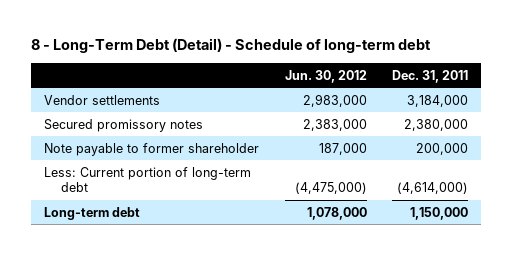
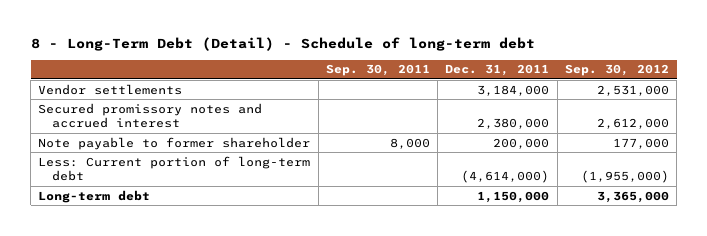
- | Jun. 30, 2012 | Dec. 31, 2011
+ | Sep. 30, 2011 | Dec. 31, 2011 | Sep. 30, 2012
- Secured promissory notes | 2,383,000 | 2,380,000
+ Secured promissory notes and accrued interest | | 2,380,000 | 2,612,000

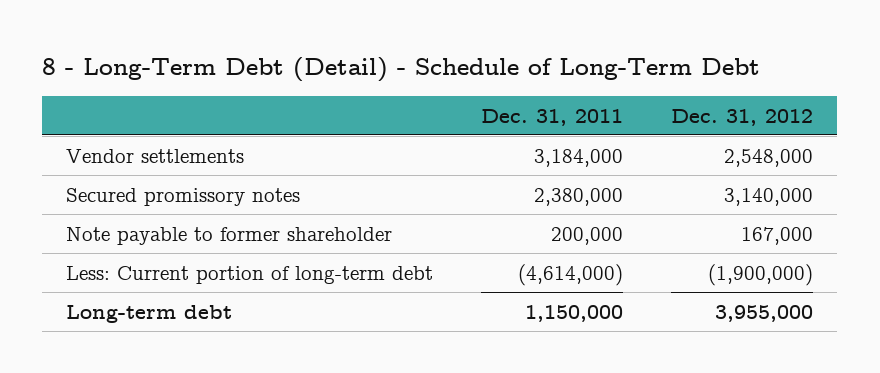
- 8 - Long-Term Debt (Detail) - Schedule of long-term debt
+ 8 - Long-Term Debt (Detail) - Schedule of Long-Term Debt
- | Sep. 30, 2011 | Dec. 31, 2011 | Sep. 30, 2012
+ | Dec. 31, 2011 | Dec. 31, 2012
- Secured promissory notes and accrued interest | | 2,380,000 | 2,612,000
+ Secured promissory notes | 2,380,000 | 3,140,000

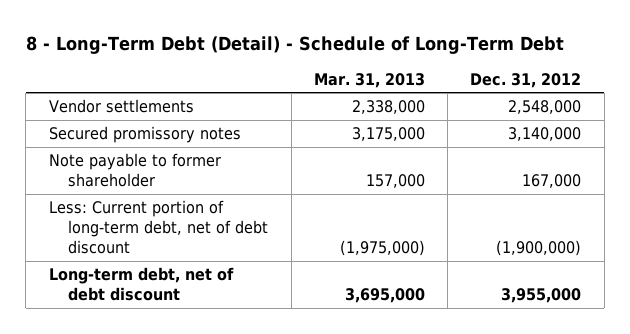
- | Dec. 31, 2011 | Dec. 31, 2012
+ | Mar. 31, 2013 | Dec. 31, 2012
- Less: Current portion of long-term debt | (4,614,000) | (1,900,000)
- Long-term debt | 1,150,000 | 3,955,000
+ Less: Current portion of long-term debt, net of debt discount | (1,975,000) | (1,900,000)
+ Long-term debt, net of debt discount | 3,695,000 | 3,955,000

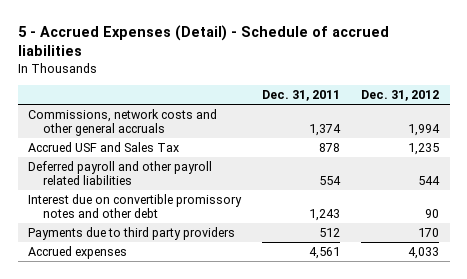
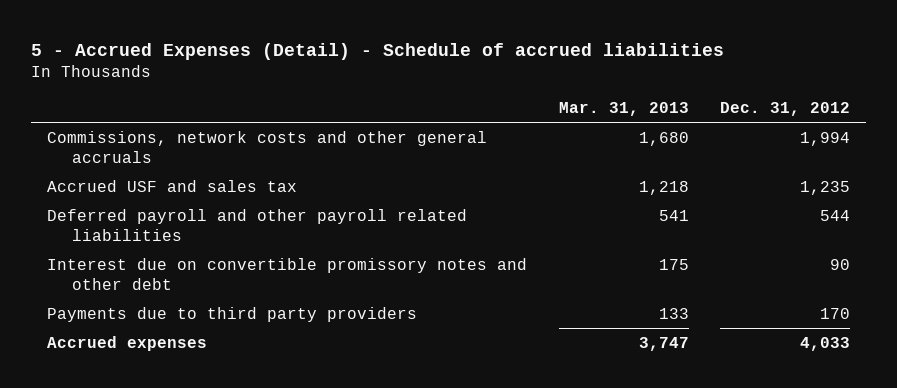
- | Dec. 31, 2011 | Dec. 31, 2012
+ | Mar. 31, 2013 | Dec. 31, 2012
- Accrued USF and Sales Tax | 878 | 1,235
+ Accrued USF and sales tax | 1,218 | 1,235

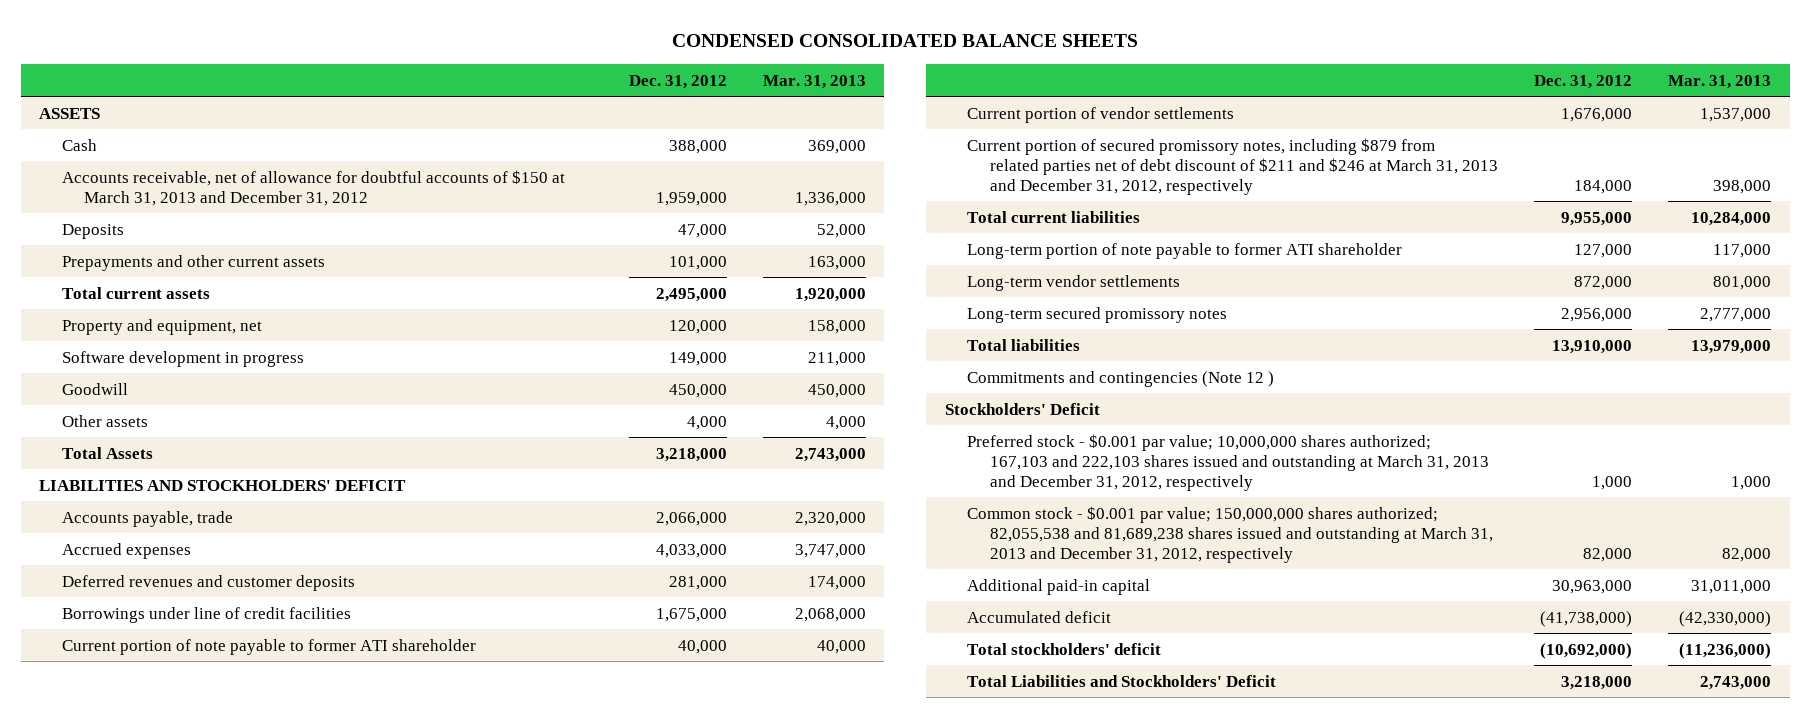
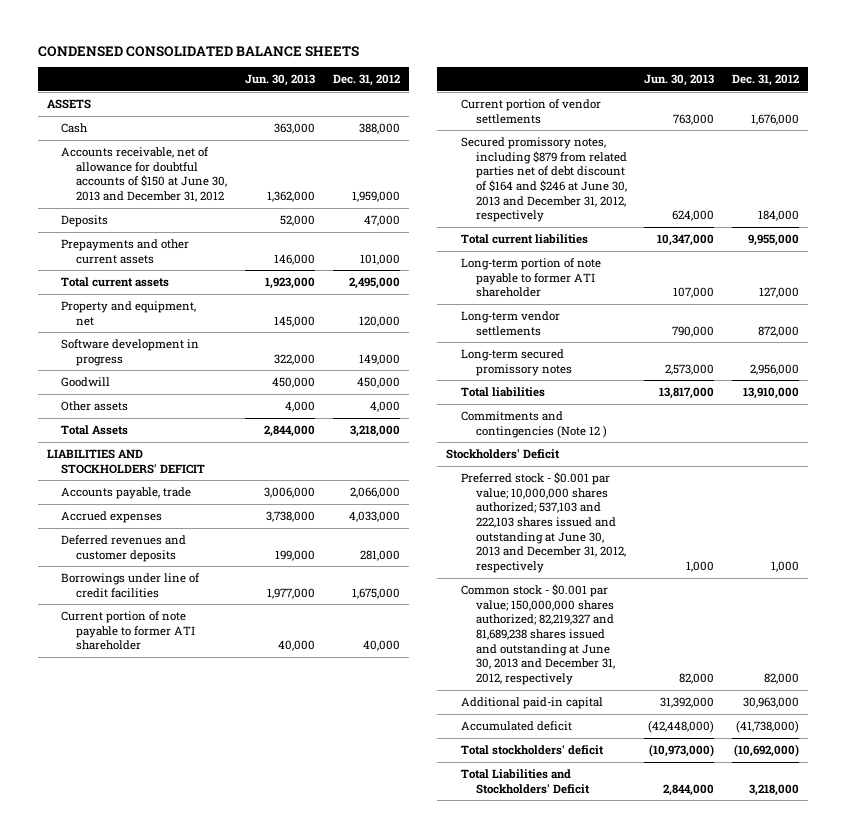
- | Dec. 31, 2012 | Mar. 31, 2013
+ | Jun. 30, 2013 | Dec. 31, 2012
- Accounts receivable, net of allowance for doubtful accounts of $150 at March 31, 2013 and December 31, 2012 | 1,959,000 | 1,336,000
+ Accounts receivable, net of allowance for doubtful accounts of $150 at June 30, 2013 and December 31, 2012 | 1,362,000 | 1,959,000
- Current portion of secured promissory notes, including $879 from related parties net of debt discount of $211 and $246 at March 31, 2013 and December 31, 2012, respectively | 184,000 | 398,000
+ Secured promissory notes, including $879 from related parties net of debt discount of $164 and $246 at June 30, 2013 and December 31, 2012, respectively | 624,000 | 184,000
- Preferred stock - $0.001 par value; 10,000,000 shares authorized; 167,103 and 222,103 shares issued and outstanding at March 31, 2013 and December 31, 2012, respectively | 1,000 | 1,000
- Common stock - $0.001 par value; 150,000,000 shares authorized; 82,055,538 and 81,689,238 shares issued and outstanding at March 31, 2013 and December 31, 2012, respectively | 82,000 | 82,000
+ Preferred stock - $0.001 par value; 10,000,000 shares authorized; 537,103 and 222,103 shares issued and outstanding at June 30, 2013 and December 31, 2012, respectively | 1,000 | 1,000
+ Common stock - $0.001 par value; 150,000,000 shares authorized; 82,219,327 and 81,689,238 shares issued and outstanding at June 30, 2013 and December 31, 2012, respectively | 82,000 | 82,000

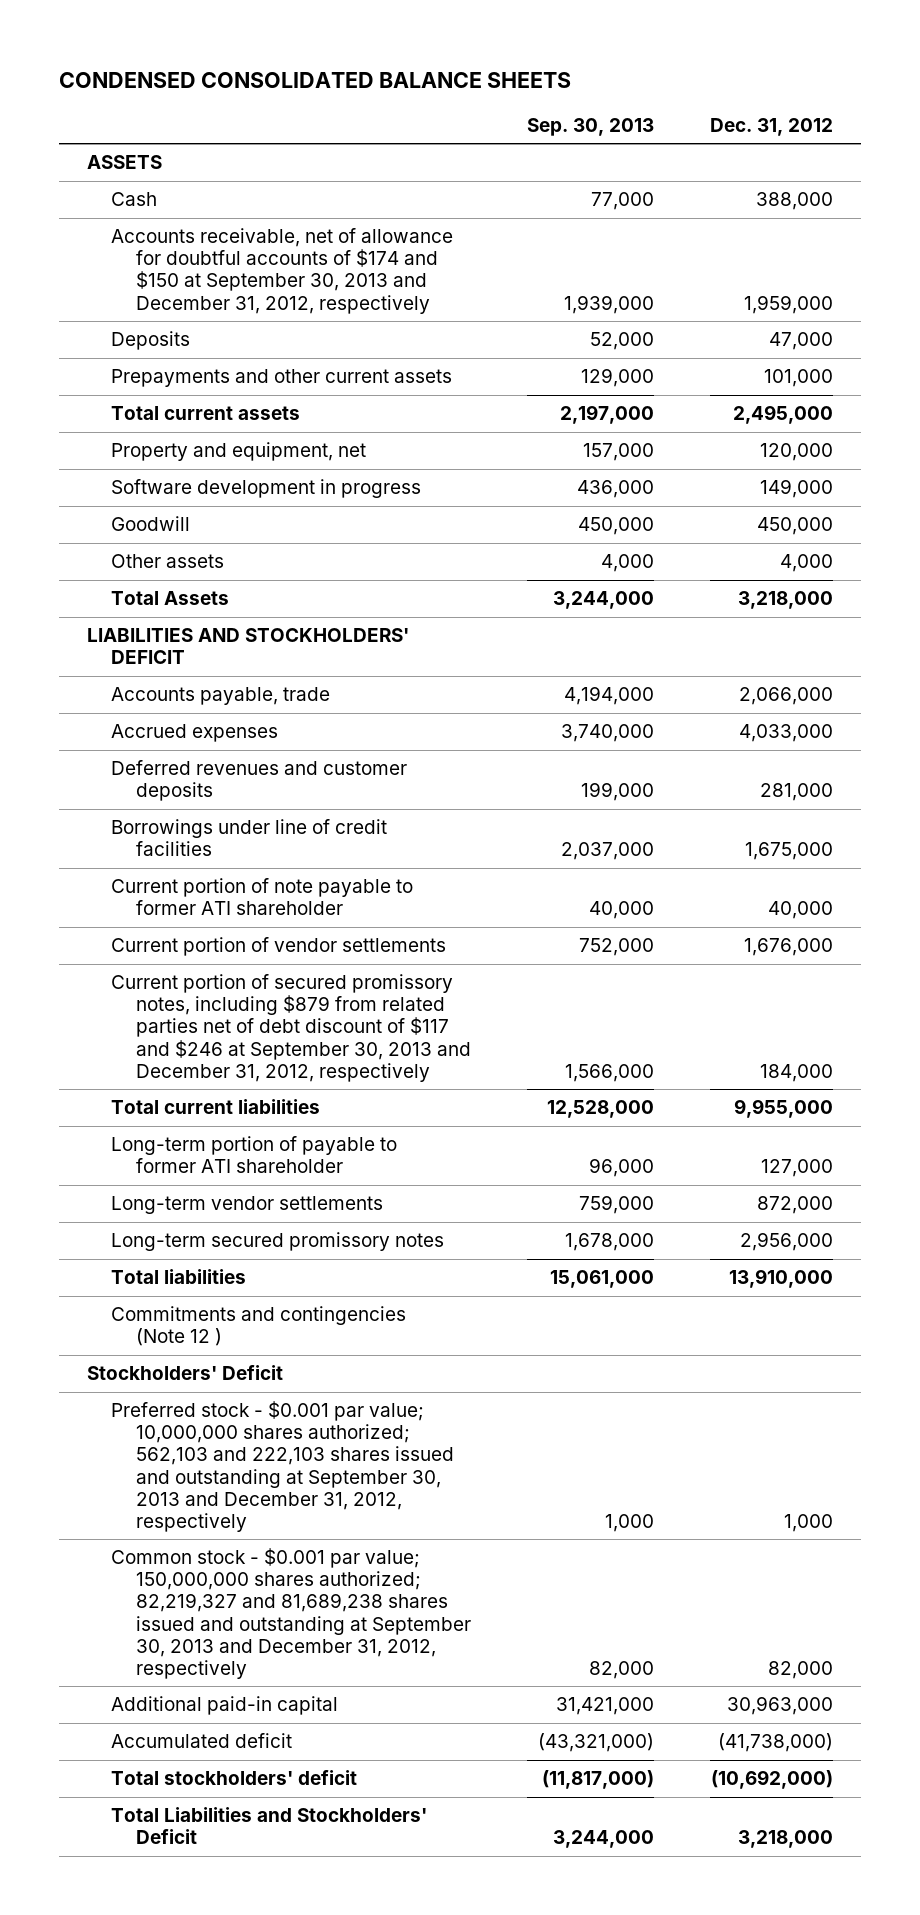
- | Jun. 30, 2013 | Dec. 31, 2012
+ | Sep. 30, 2013 | Dec. 31, 2012
- Accounts receivable, net of allowance for doubtful accounts of $150 at June 30, 2013 and December 31, 2012 | 1,362,000 | 1,959,000
+ Accounts receivable, net of allowance for doubtful accounts of $174 and $150 at September 30, 2013 and December 31, 2012, respectively | 1,939,000 | 1,959,000
- Secured promissory notes, including $879 from related parties net of debt discount of $164 and $246 at June 30, 2013 and December 31, 2012, respectively | 624,000 | 184,000
+ Current portion of secured promissory notes, including $879 from related parties net of debt discount of $117 and $246 at September 30, 2013 and December 31, 2012, respectively | 1,566,000 | 184,000
- Long-term portion of note payable to former ATI shareholder | 107,000 | 127,000
+ Long-term portion of payable to former ATI shareholder | 96,000 | 127,000
- Preferred stock - $0.001 par value; 10,000,000 shares authorized; 537,103 and 222,103 shares issued and outstanding at June 30, 2013 and December 31, 2012, respectively | 1,000 | 1,000
- Common stock - $0.001 par value; 150,000,000 shares authorized; 82,219,327 and 81,689,238 shares issued and outstanding at June 30, 2013 and December 31, 2012, respectively | 82,000 | 82,000
+ Preferred stock - $0.001 par value; 10,000,000 shares authorized; 562,103 and 222,103 shares issued and outstanding at September 30, 2013 and December 31, 2012, respectively | 1,000 | 1,000
+ Common stock - $0.001 par value; 150,000,000 shares authorized; 82,219,327 and 81,689,238 shares issued and outstanding at September 30, 2013 and December 31, 2012, respectively | 82,000 | 82,000

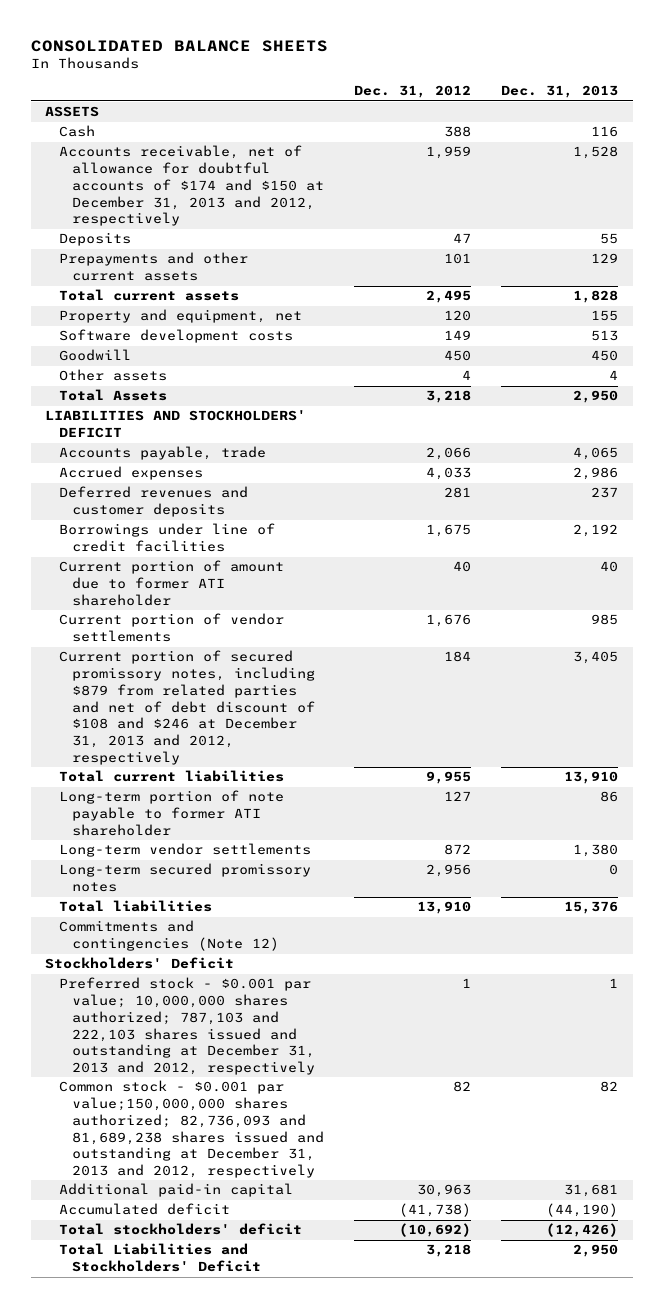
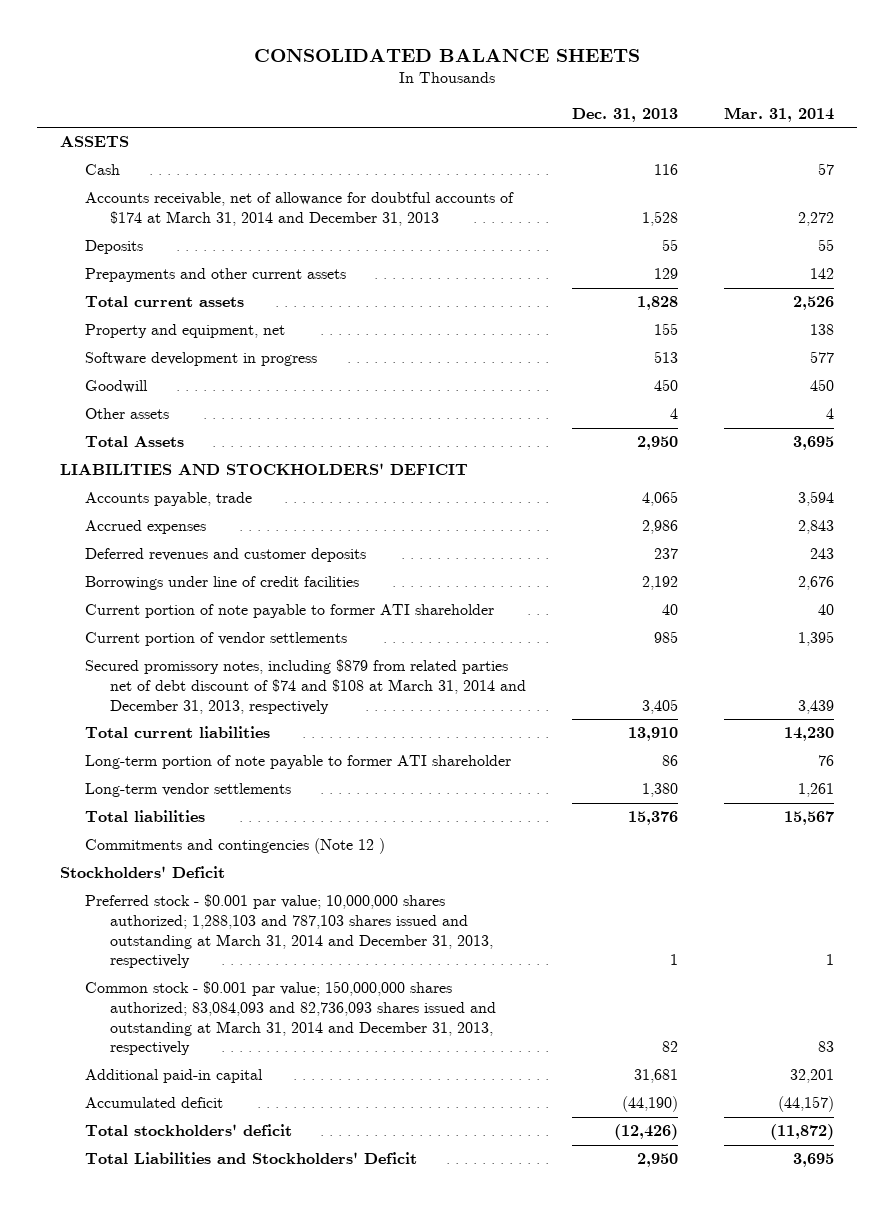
- | Dec. 31, 2012 | Dec. 31, 2013
+ | Dec. 31, 2013 | Mar. 31, 2014
- Accounts receivable, net of allowance for doubtful accounts of $174 and $150 at December 31, 2013 and 2012, respectively | 1,959 | 1,528
+ Accounts receivable, net of allowance for doubtful accounts of $174 at March 31, 2014 and December 31, 2013 | 1,528 | 2,272
- Software development costs | 149 | 513
+ Software development in progress | 513 | 577
- Current portion of amount due to former ATI shareholder | 40 | 40
+ Current portion of note payable to former ATI shareholder | 40 | 40
- Current portion of secured promissory notes, including $879 from related parties and net of debt discount of $108 and $246 at December 31, 2013 and 2012, respectively | 184 | 3,405
+ Secured promissory notes, including $879 from related parties net of debt discount of $74 and $108 at March 31, 2014 and December 31, 2013, respectively | 3,405 | 3,439
- Long-term secured promissory notes | 2,956 | 0
- Commitments and contingencies (Note 12)
+ Commitments and contingencies (Note 12 )
- Preferred stock - $0.001 par value; 10,000,000 shares authorized; 787,103 and 222,103 shares issued and outstanding at December 31, 2013 and 2012, respectively | 1 | 1
- Common stock - $0.001 par value;150,000,000 shares authorized; 82,736,093 and 81,689,238 shares issued and outstanding at December 31, 2013 and 2012, respectively | 82 | 82
+ Preferred stock - $0.001 par value; 10,000,000 shares authorized; 1,288,103 and 787,103 shares issued and outstanding at March 31, 2014 and December 31, 2013, respectively | 1 | 1
+ Common stock - $0.001 par value; 150,000,000 shares authorized; 83,084,093 and 82,736,093 shares issued and outstanding at March 31, 2014 and December 31, 2013, respectively | 82 | 83

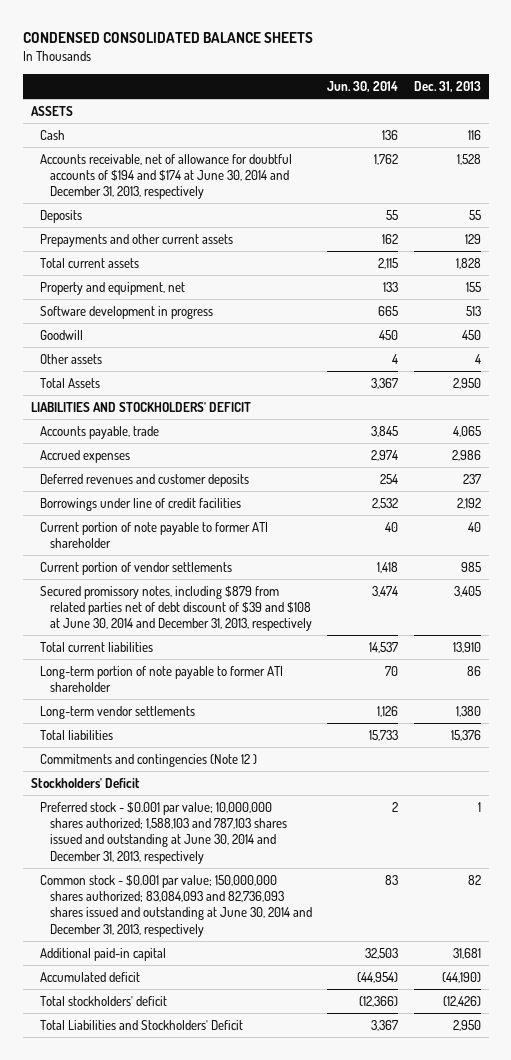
- CONSOLIDATED BALANCE SHEETS
+ CONDENSED CONSOLIDATED BALANCE SHEETS
- | Dec. 31, 2013 | Mar. 31, 2014
+ | Jun. 30, 2014 | Dec. 31, 2013
- Accounts receivable, net of allowance for doubtful accounts of $174 at March 31, 2014 and December 31, 2013 | 1,528 | 2,272
+ Accounts receivable, net of allowance for doubtful accounts of $194 and $174 at June 30, 2014 and December 31, 2013, respectively | 1,762 | 1,528
- Secured promissory notes, including $879 from related parties net of debt discount of $74 and $108 at March 31, 2014 and December 31, 2013, respectively | 3,405 | 3,439
+ Secured promissory notes, including $879 from related parties net of debt discount of $39 and $108 at June 30, 2014 and December 31, 2013, respectively | 3,474 | 3,405
- Preferred stock - $0.001 par value; 10,000,000 shares authorized; 1,288,103 and 787,103 shares issued and outstanding at March 31, 2014 and December 31, 2013, respectively | 1 | 1
- Common stock - $0.001 par value; 150,000,000 shares authorized; 83,084,093 and 82,736,093 shares issued and outstanding at March 31, 2014 and December 31, 2013, respectively | 82 | 83
+ Preferred stock - $0.001 par value; 10,000,000 shares authorized; 1,588,103 and 787,103 shares issued and outstanding at June 30, 2014 and December 31, 2013, respectively | 2 | 1
+ Common stock - $0.001 par value; 150,000,000 shares authorized; 83,084,093 and 82,736,093 shares issued and outstanding at June 30, 2014 and December 31, 2013, respectively | 83 | 82

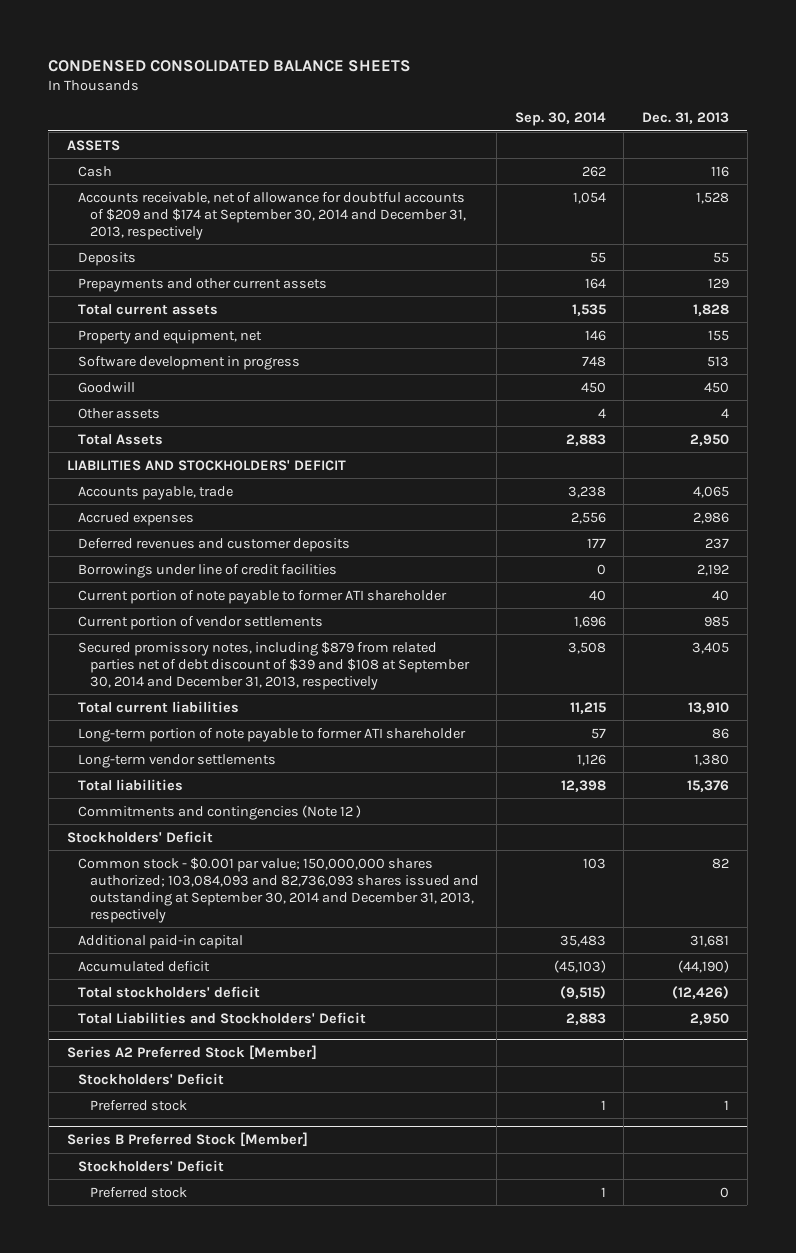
- | Jun. 30, 2014 | Dec. 31, 2013
+ | Sep. 30, 2014 | Dec. 31, 2013
- Accounts receivable, net of allowance for doubtful accounts of $194 and $174 at June 30, 2014 and December 31, 2013, respectively | 1,762 | 1,528
+ Accounts receivable, net of allowance for doubtful accounts of $209 and $174 at September 30, 2014 and December 31, 2013, respectively | 1,054 | 1,528
- Secured promissory notes, including $879 from related parties net of debt discount of $39 and $108 at June 30, 2014 and December 31, 2013, respectively | 3,474 | 3,405
+ Secured promissory notes, including $879 from related parties net of debt discount of $39 and $108 at September 30, 2014 and December 31, 2013, respectively | 3,508 | 3,405
- Preferred stock - $0.001 par value; 10,000,000 shares authorized; 1,588,103 and 787,103 shares issued and outstanding at June 30, 2014 and December 31, 2013, respectively | 2 | 1
- Common stock - $0.001 par value; 150,000,000 shares authorized; 83,084,093 and 82,736,093 shares issued and outstanding at June 30, 2014 and December 31, 2013, respectively | 83 | 82
+ Common stock - $0.001 par value; 150,000,000 shares authorized; 103,084,093 and 82,736,093 shares issued and outstanding at September 30, 2014 and December 31, 2013, respectively | 103 | 82
+ Series A2 Preferred Stock [Member]
+ Stockholders' Deficit
+ Preferred stock | 1 | 1
+ Series B Preferred Stock [Member]
+ Stockholders' Deficit
+ Preferred stock | 1 | 0

